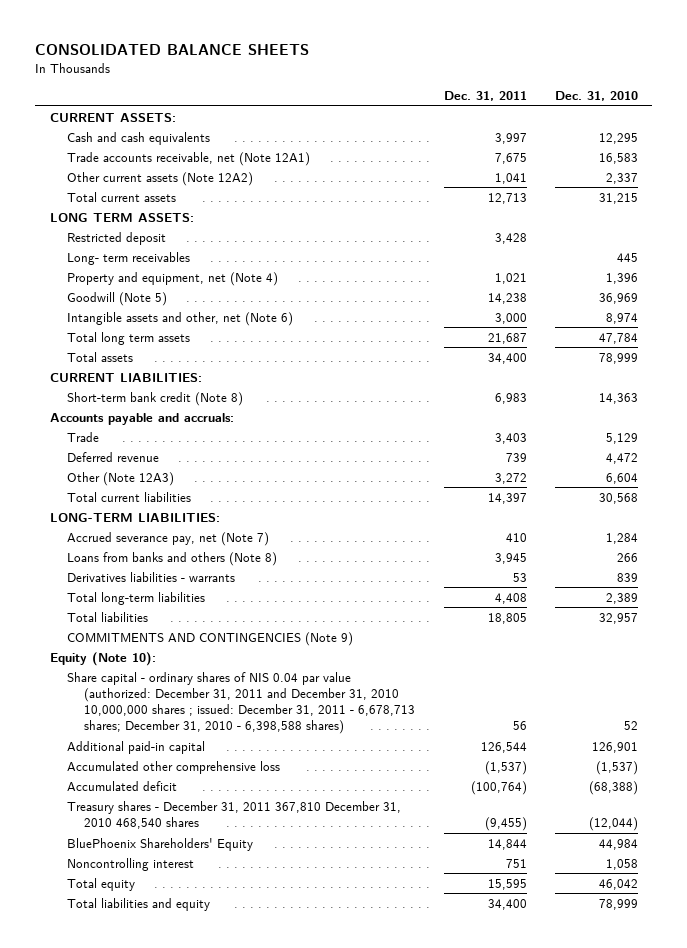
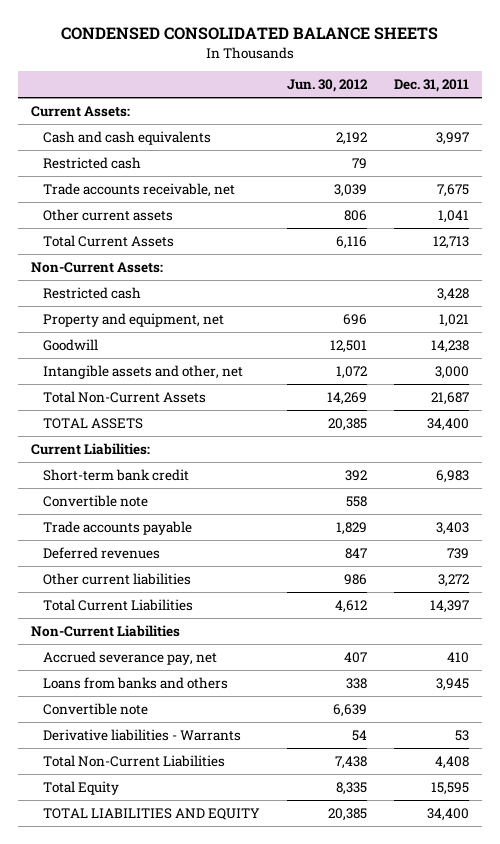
- CONSOLIDATED BALANCE SHEETS
+ CONDENSED CONSOLIDATED BALANCE SHEETS
- | Dec. 31, 2011 | Dec. 31, 2010
+ | Jun. 30, 2012 | Dec. 31, 2011
- CURRENT ASSETS:
+ Current Assets:
- Trade accounts receivable, net (Note 12A1) | 7,675 | 16,583
- Other current assets (Note 12A2) | 1,041 | 2,337
- Total current assets | 12,713 | 31,215
- LONG TERM ASSETS:
- Restricted deposit | 3,428 |
- Long- term receivables | | 445
- Property and equipment, net (Note 4) | 1,021 | 1,396
- Goodwill (Note 5) | 14,238 | 36,969
- Intangible assets and other, net (Note 6) | 3,000 | 8,974
- Total long term assets | 21,687 | 47,784
- Total assets | 34,400 | 78,999
- CURRENT LIABILITIES:
- Short-term bank credit (Note 8) | 6,983 | 14,363
- Accounts payable and accruals:
- Trade | 3,403 | 5,129
- Deferred revenue | 739 | 4,472
- Other (Note 12A3) | 3,272 | 6,604
- Total current liabilities | 14,397 | 30,568
- LONG-TERM LIABILITIES:
- Accrued severance pay, net (Note 7) | 410 | 1,284
- Loans from banks and others (Note 8) | 3,945 | 266
- Derivatives liabilities - warrants | 53 | 839
- Total long-term liabilities | 4,408 | 2,389
- Total liabilities | 18,805 | 32,957
- COMMITMENTS AND CONTINGENCIES (Note 9)
- Equity (Note 10):
- Share capital - ordinary shares of NIS 0.04 par value (authorized: December 31, 2011 and December 31, 2010 10,000,000 shares ; issued: December 31, 2011 - 6,678,713 shares; December 31, 2010 - 6,398,588 shares) | 56 | 52
- Additional paid-in capital | 126,544 | 126,901
- Accumulated other comprehensive loss | (1,537) | (1,537)
- Accumulated deficit | (100,764) | (68,388)
- Treasury shares - December 31, 2011 367,810 December 31, 2010 468,540 shares | (9,455) | (12,044)
- BluePhoenix Shareholders' Equity | 14,844 | 44,984
- Noncontrolling interest | 751 | 1,058
- Total equity | 15,595 | 46,042
- Total liabilities and equity | 34,400 | 78,999
+ Restricted cash | 79 |
+ Trade accounts receivable, net | 3,039 | 7,675
+ Other current assets | 806 | 1,041
+ Total Current Assets | 6,116 | 12,713
+ Non-Current Assets:
+ Restricted cash | | 3,428
+ Property and equipment, net | 696 | 1,021
+ Goodwill | 12,501 | 14,238
+ Intangible assets and other, net | 1,072 | 3,000
+ Total Non-Current Assets | 14,269 | 21,687
+ TOTAL ASSETS | 20,385 | 34,400
+ Current Liabilities:
+ Short-term bank credit | 392 | 6,983
+ Convertible note | 558 |
+ Trade accounts payable | 1,829 | 3,403
+ Deferred revenues | 847 | 739
+ Other current liabilities | 986 | 3,272
+ Total Current Liabilities | 4,612 | 14,397
+ Non-Current Liabilities
+ Accrued severance pay, net | 407 | 410
+ Loans from banks and others | 338 | 3,945
+ Convertible note | 6,639 |
+ Derivative liabilities - Warrants | 54 | 53
+ Total Non-Current Liabilities | 7,438 | 4,408
+ Total Equity | 8,335 | 15,595
+ TOTAL LIABILITIES AND EQUITY | 20,385 | 34,400

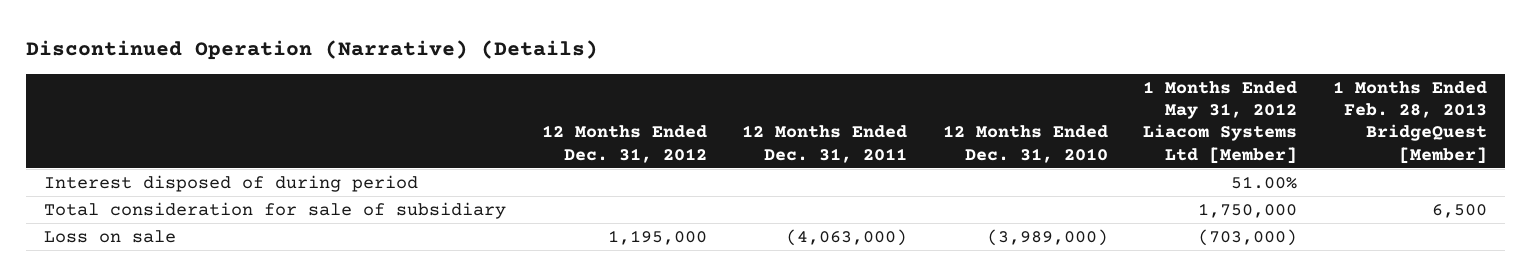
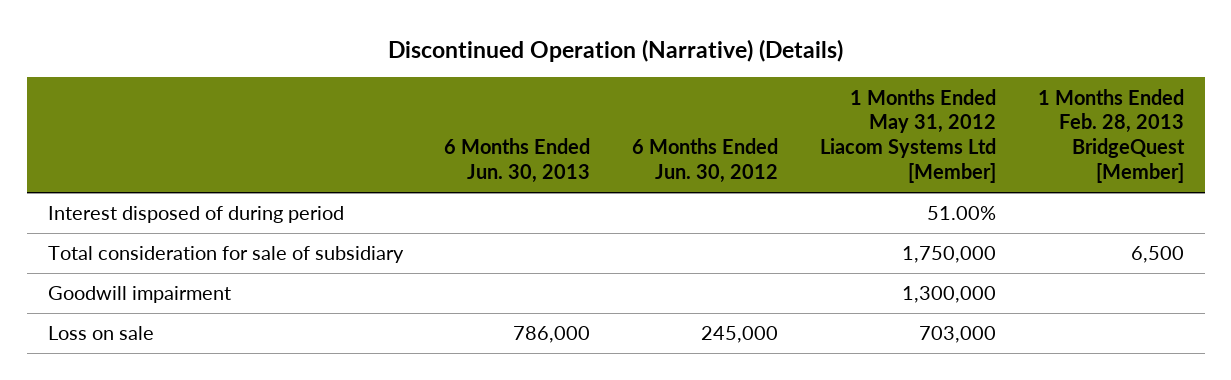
- | 12 Months Ended Dec. 31, 2012 | 12 Months Ended Dec. 31, 2011 | 12 Months Ended Dec. 31, 2010 | 1 Months Ended May 31, 2012 Liacom Systems Ltd [Member] | 1 Months Ended Feb. 28, 2013 BridgeQuest [Member]
+ | 6 Months Ended Jun. 30, 2013 | 6 Months Ended Jun. 30, 2012 | 1 Months Ended May 31, 2012 Liacom Systems Ltd [Member] | 1 Months Ended Feb. 28, 2013 BridgeQuest [Member]
- Loss on sale | 1,195,000 | (4,063,000) | (3,989,000) | (703,000) |
+ Goodwill impairment | | | 1,300,000 |
+ Loss on sale | 786,000 | 245,000 | 703,000 |

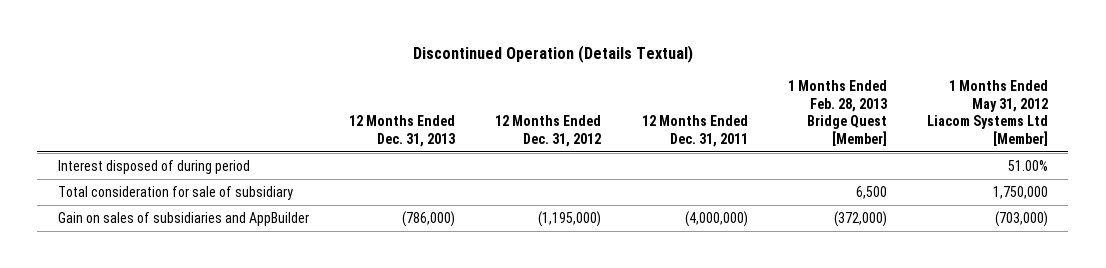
- Discontinued Operation (Narrative) (Details)
+ Discontinued Operation (Details Textual)
- | 6 Months Ended Jun. 30, 2013 | 6 Months Ended Jun. 30, 2012 | 1 Months Ended May 31, 2012 Liacom Systems Ltd [Member] | 1 Months Ended Feb. 28, 2013 BridgeQuest [Member]
+ | 12 Months Ended Dec. 31, 2013 | 12 Months Ended Dec. 31, 2012 | 12 Months Ended Dec. 31, 2011 | 1 Months Ended Feb. 28, 2013 Bridge Quest [Member] | 1 Months Ended May 31, 2012 Liacom Systems Ltd [Member]
- Goodwill impairment | | | 1,300,000 |
- Loss on sale | 786,000 | 245,000 | 703,000 |
+ Gain on sales of subsidiaries and AppBuilder | (786,000) | (1,195,000) | (4,000,000) | (372,000) | (703,000)

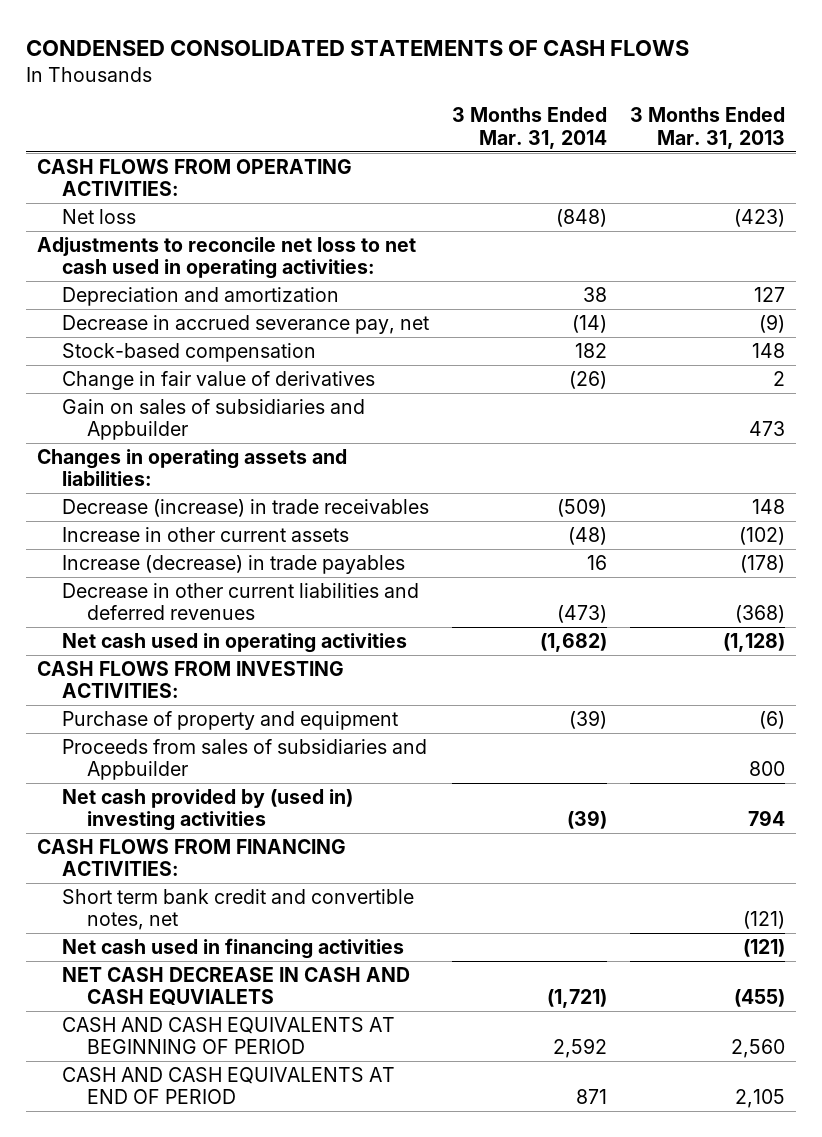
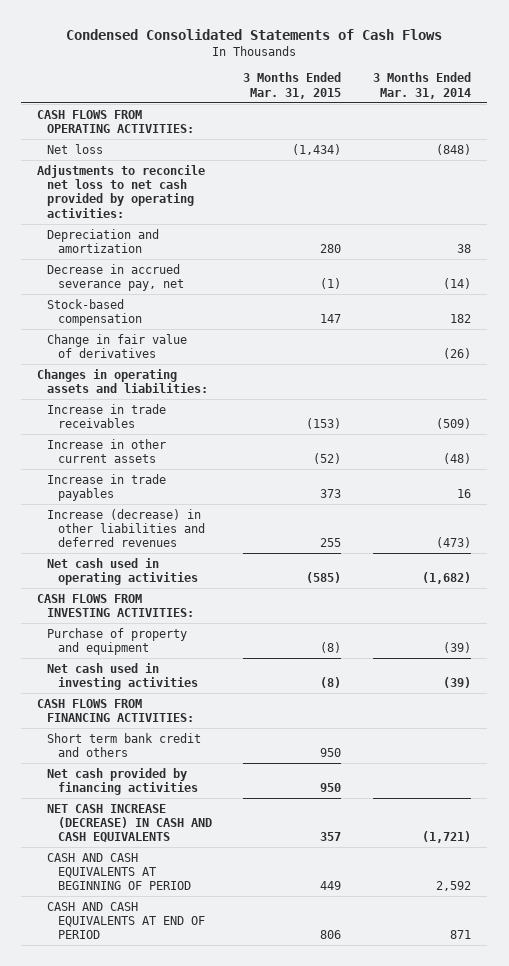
- CONDENSED CONSOLIDATED STATEMENTS OF CASH FLOWS
+ Condensed Consolidated Statements of Cash Flows
- | 3 Months Ended Mar. 31, 2014 | 3 Months Ended Mar. 31, 2013
+ | 3 Months Ended Mar. 31, 2015 | 3 Months Ended Mar. 31, 2014
- Adjustments to reconcile net loss to net cash used in operating activities:
+ Adjustments to reconcile net loss to net cash provided by operating activities:
- Gain on sales of subsidiaries and Appbuilder | | 473
- Decrease (increase) in trade receivables | (509) | 148
+ Increase in trade receivables | (153) | (509)
- Increase (decrease) in trade payables | 16 | (178)
- Decrease in other current liabilities and deferred revenues | (473) | (368)
+ Increase in trade payables | 373 | 16
+ Increase (decrease) in other liabilities and deferred revenues | 255 | (473)
- Proceeds from sales of subsidiaries and Appbuilder | | 800
- Net cash provided by (used in) investing activities | (39) | 794
+ Net cash used in investing activities | (8) | (39)
- Short term bank credit and convertible notes, net | | (121)
- Net cash used in financing activities | | (121)
- NET CASH DECREASE IN CASH AND CASH EQUVIALETS | (1,721) | (455)
+ Short term bank credit and others | 950 |
+ Net cash provided by financing activities | 950 |
+ NET CASH INCREASE (DECREASE) IN CASH AND CASH EQUIVALENTS | 357 | (1,721)

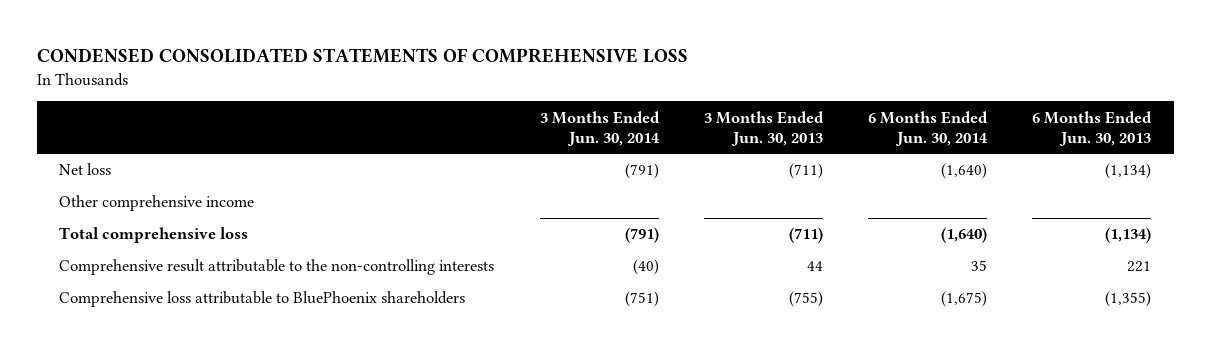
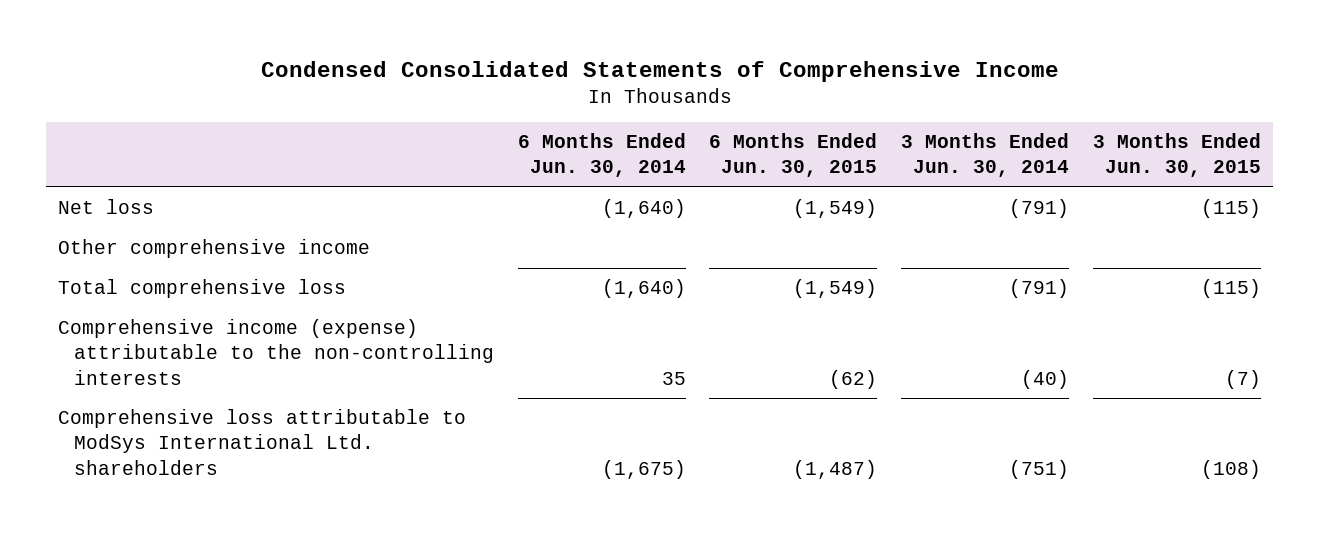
- CONDENSED CONSOLIDATED STATEMENTS OF COMPREHENSIVE LOSS
+ Condensed Consolidated Statements of Comprehensive Income
- | 3 Months Ended Jun. 30, 2014 | 3 Months Ended Jun. 30, 2013 | 6 Months Ended Jun. 30, 2014 | 6 Months Ended Jun. 30, 2013
+ | 6 Months Ended Jun. 30, 2014 | 6 Months Ended Jun. 30, 2015 | 3 Months Ended Jun. 30, 2014 | 3 Months Ended Jun. 30, 2015
- Comprehensive result attributable to the non-controlling interests | (40) | 44 | 35 | 221
- Comprehensive loss attributable to BluePhoenix shareholders | (751) | (755) | (1,675) | (1,355)
+ Comprehensive income (expense) attributable to the non-controlling interests | 35 | (62) | (40) | (7)
+ Comprehensive loss attributable to ModSys International Ltd. shareholders | (1,675) | (1,487) | (751) | (108)

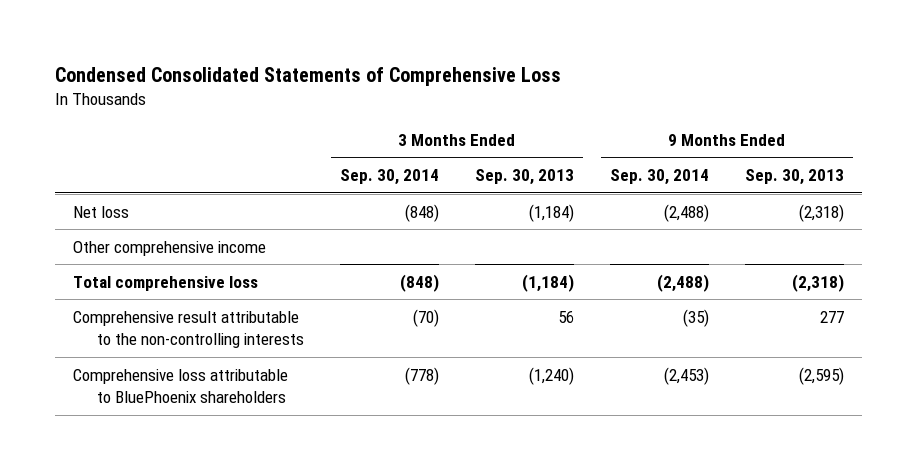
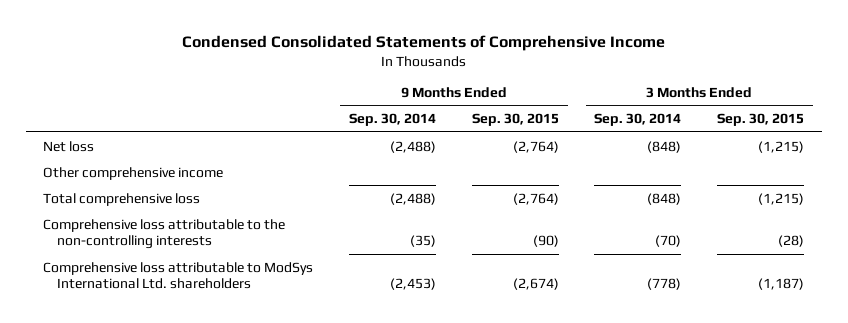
- Condensed Consolidated Statements of Comprehensive Loss
+ Condensed Consolidated Statements of Comprehensive Income
- | 3 Months Ended Sep. 30, 2014 | 3 Months Ended Sep. 30, 2013 | 9 Months Ended Sep. 30, 2014 | 9 Months Ended Sep. 30, 2013
+ | 9 Months Ended Sep. 30, 2014 | 9 Months Ended Sep. 30, 2015 | 3 Months Ended Sep. 30, 2014 | 3 Months Ended Sep. 30, 2015
- Comprehensive result attributable to the non-controlling interests | (70) | 56 | (35) | 277
- Comprehensive loss attributable to BluePhoenix shareholders | (778) | (1,240) | (2,453) | (2,595)
+ Comprehensive loss attributable to the non-controlling interests | (35) | (90) | (70) | (28)
+ Comprehensive loss attributable to ModSys International Ltd. shareholders | (2,453) | (2,674) | (778) | (1,187)

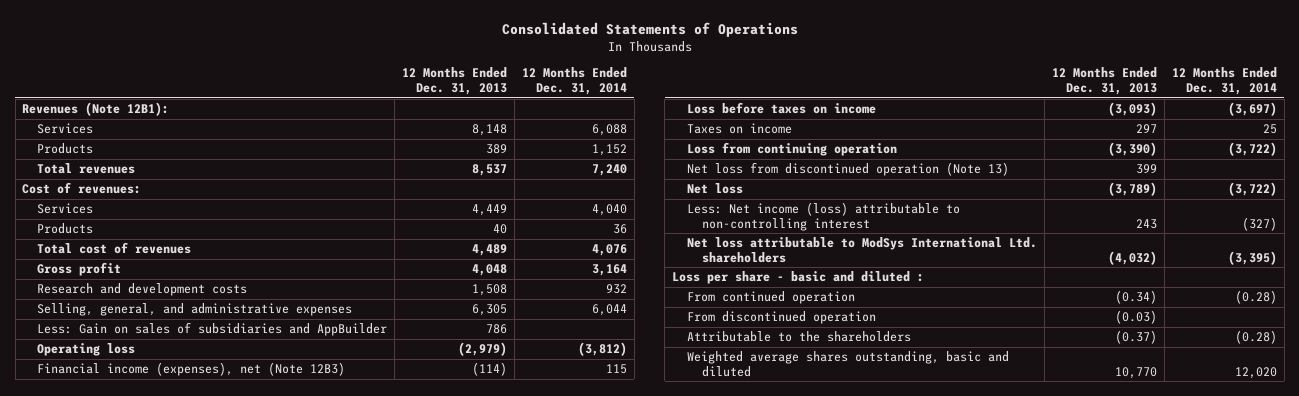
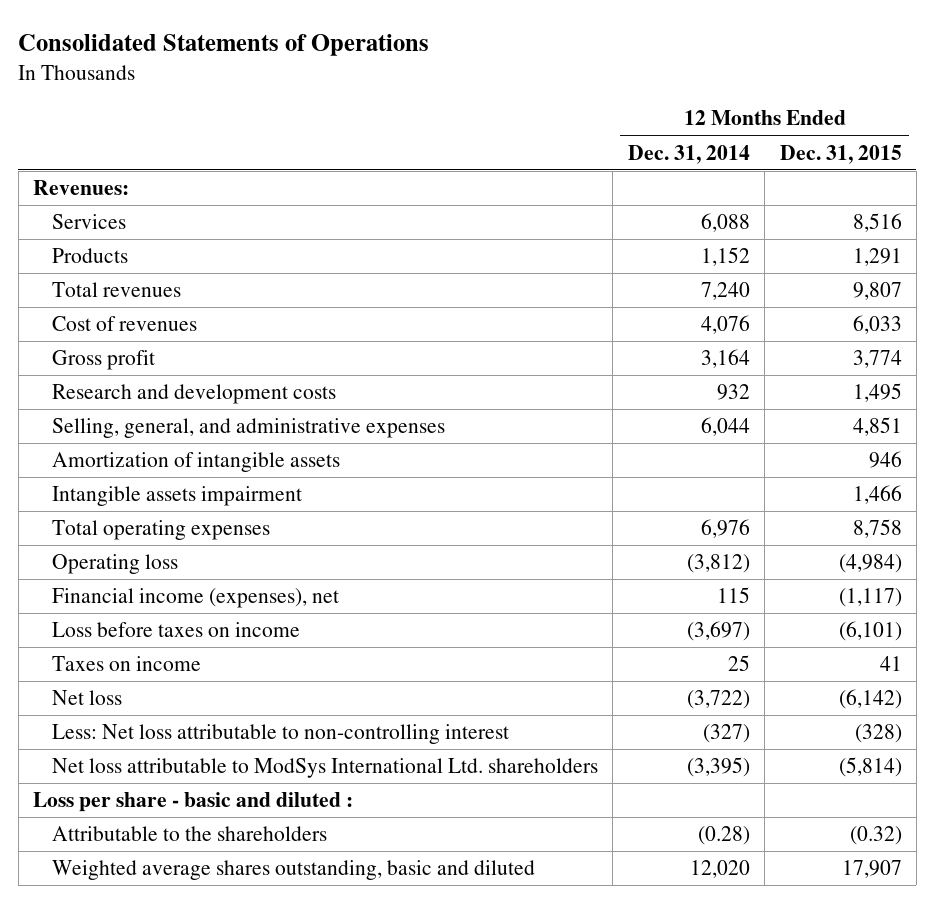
- | 12 Months Ended Dec. 31, 2013 | 12 Months Ended Dec. 31, 2014
+ | 12 Months Ended Dec. 31, 2014 | 12 Months Ended Dec. 31, 2015
- Revenues (Note 12B1):
+ Revenues:
- Cost of revenues:
- Services | 4,449 | 4,040
- Products | 40 | 36
- Total cost of revenues | 4,489 | 4,076
+ Cost of revenues | 4,076 | 6,033
- Less: Gain on sales of subsidiaries and AppBuilder | 786 |
+ Amortization of intangible assets | | 946
+ Intangible assets impairment | | 1,466
+ Total operating expenses | 6,976 | 8,758
- Financial income (expenses), net (Note 12B3) | (114) | 115
+ Financial income (expenses), net | 115 | (1,117)
- Loss from continuing operation | (3,390) | (3,722)
- Net loss from discontinued operation (Note 13) | 399 |
- Less: Net income (loss) attributable to non-controlling interest | 243 | (327)
+ Less: Net loss attributable to non-controlling interest | (327) | (328)
- From continued operation | (0.34) | (0.28)
- From discontinued operation | (0.03) |

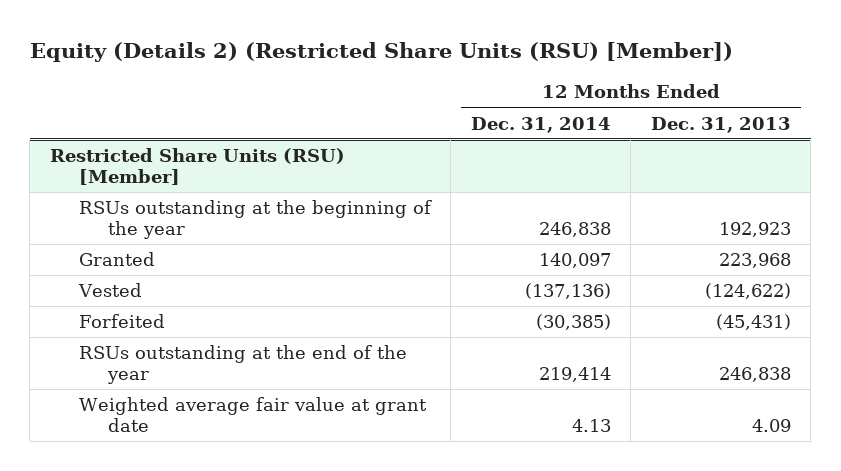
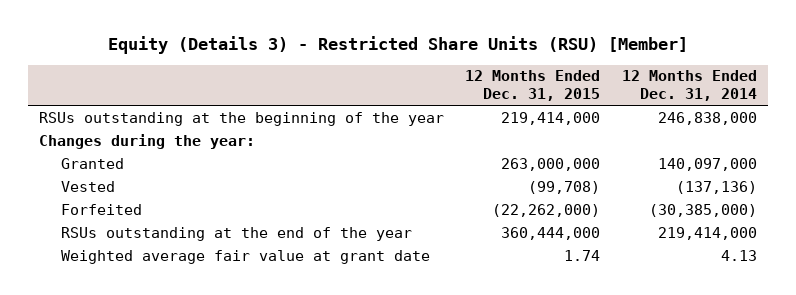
- Equity (Details 2) (Restricted Share Units (RSU) [Member])
+ Equity (Details 3) - Restricted Share Units (RSU) [Member]
- | 12 Months Ended Dec. 31, 2014 | 12 Months Ended Dec. 31, 2013
+ | 12 Months Ended Dec. 31, 2015 | 12 Months Ended Dec. 31, 2014
- Restricted Share Units (RSU) [Member]
- RSUs outstanding at the beginning of the year | 246,838 | 192,923
- Granted | 140,097 | 223,968
+ RSUs outstanding at the beginning of the year | 219,414,000 | 246,838,000
+ Changes during the year:
+ Granted | 263,000,000 | 140,097,000
- Forfeited | (30,385) | (45,431)
- RSUs outstanding at the end of the year | 219,414 | 246,838
+ Forfeited | (22,262,000) | (30,385,000)
+ RSUs outstanding at the end of the year | 360,444,000 | 219,414,000

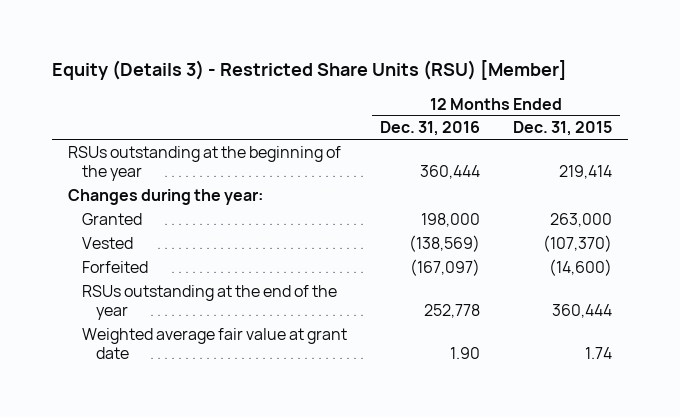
- | 12 Months Ended Dec. 31, 2015 | 12 Months Ended Dec. 31, 2014
+ | 12 Months Ended Dec. 31, 2016 | 12 Months Ended Dec. 31, 2015
- RSUs outstanding at the beginning of the year | 219,414,000 | 246,838,000
+ RSUs outstanding at the beginning of the year | 360,444 | 219,414
- Granted | 263,000,000 | 140,097,000
- Vested | (99,708) | (137,136)
- Forfeited | (22,262,000) | (30,385,000)
- RSUs outstanding at the end of the year | 360,444,000 | 219,414,000
+ Granted | 198,000 | 263,000
+ Vested | (138,569) | (107,370)
+ Forfeited | (167,097) | (14,600)
+ RSUs outstanding at the end of the year | 252,778 | 360,444

